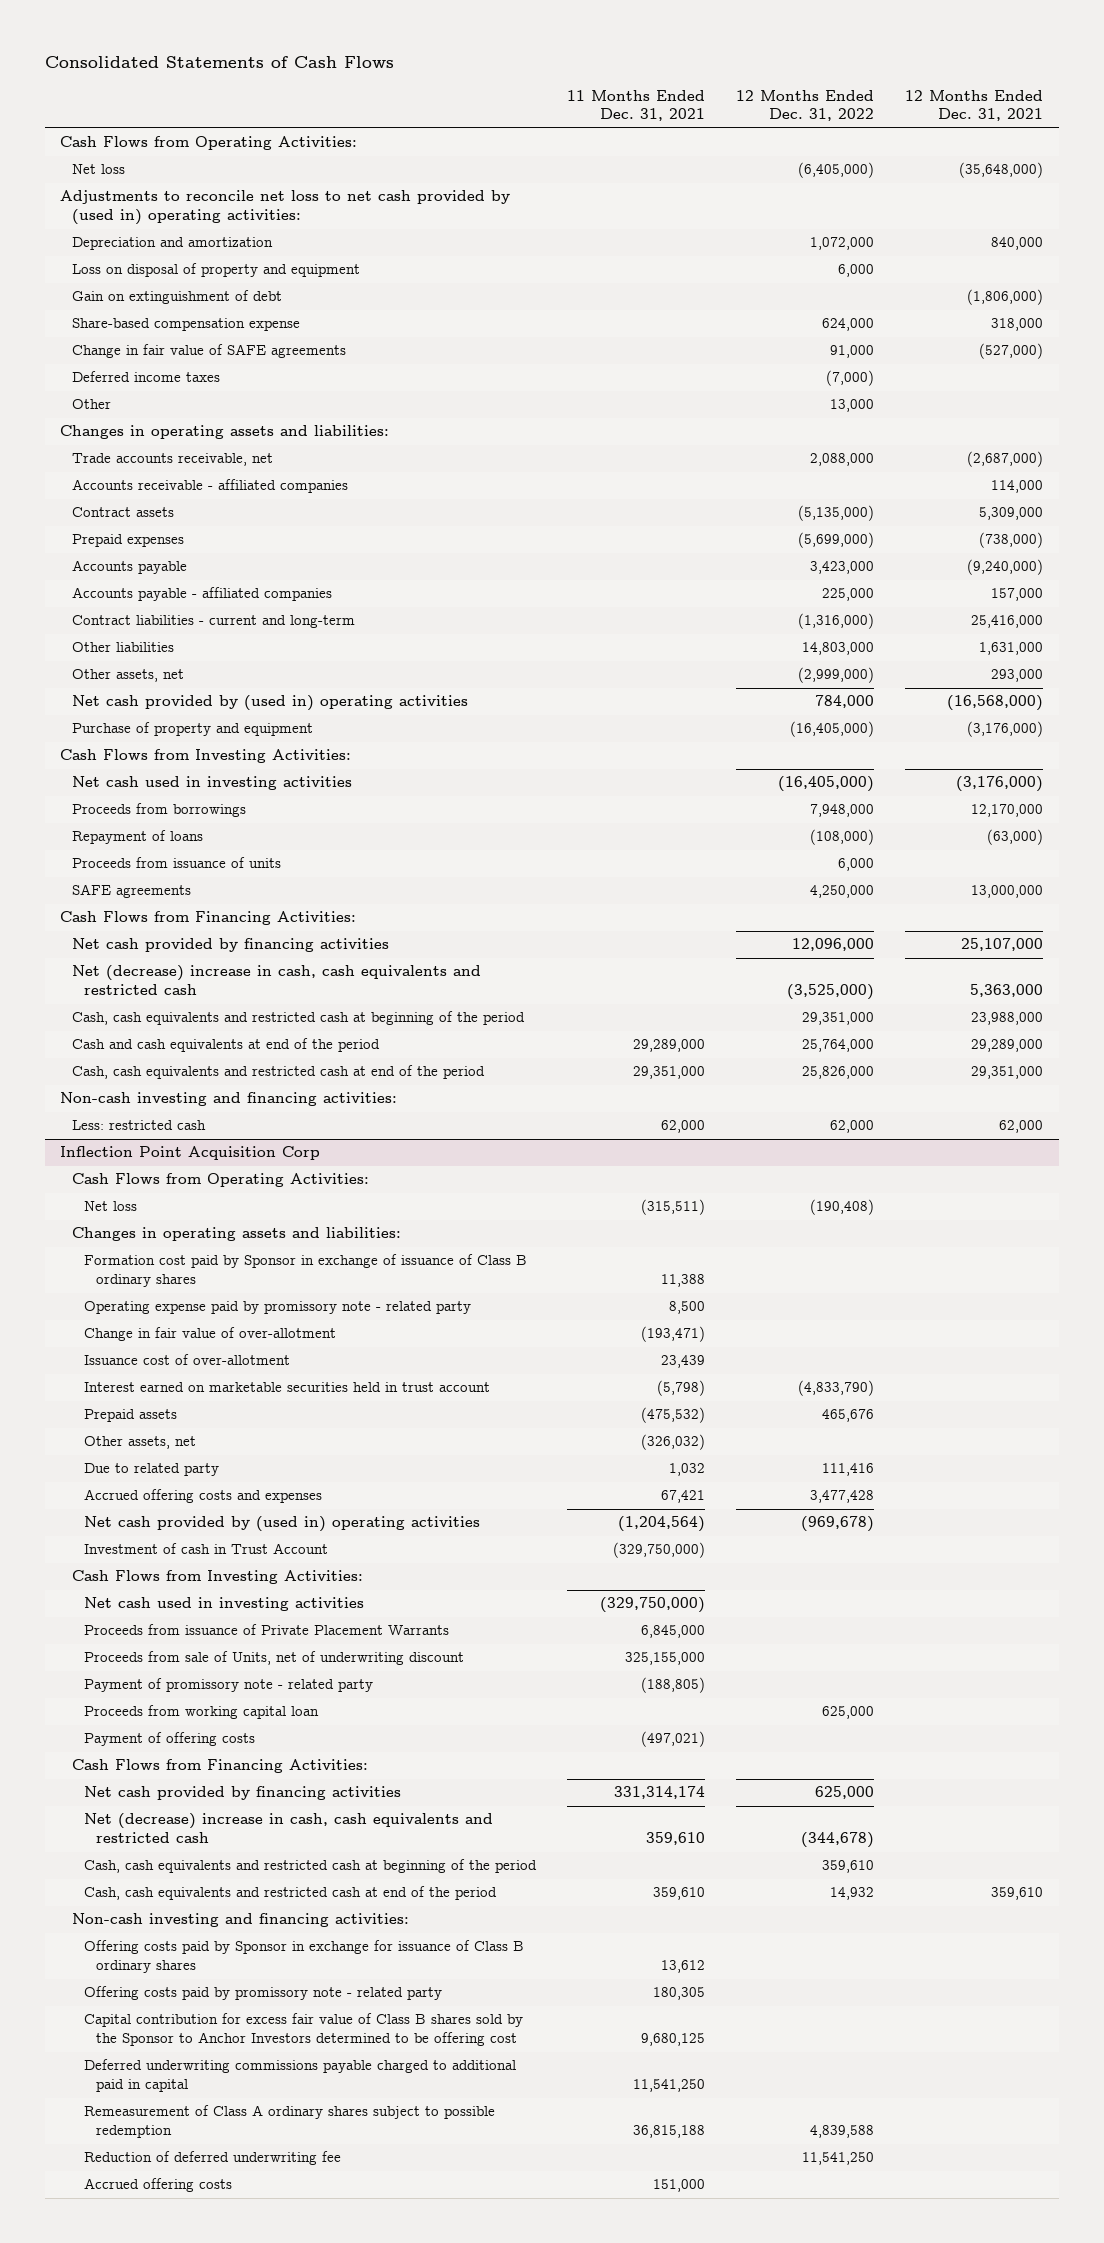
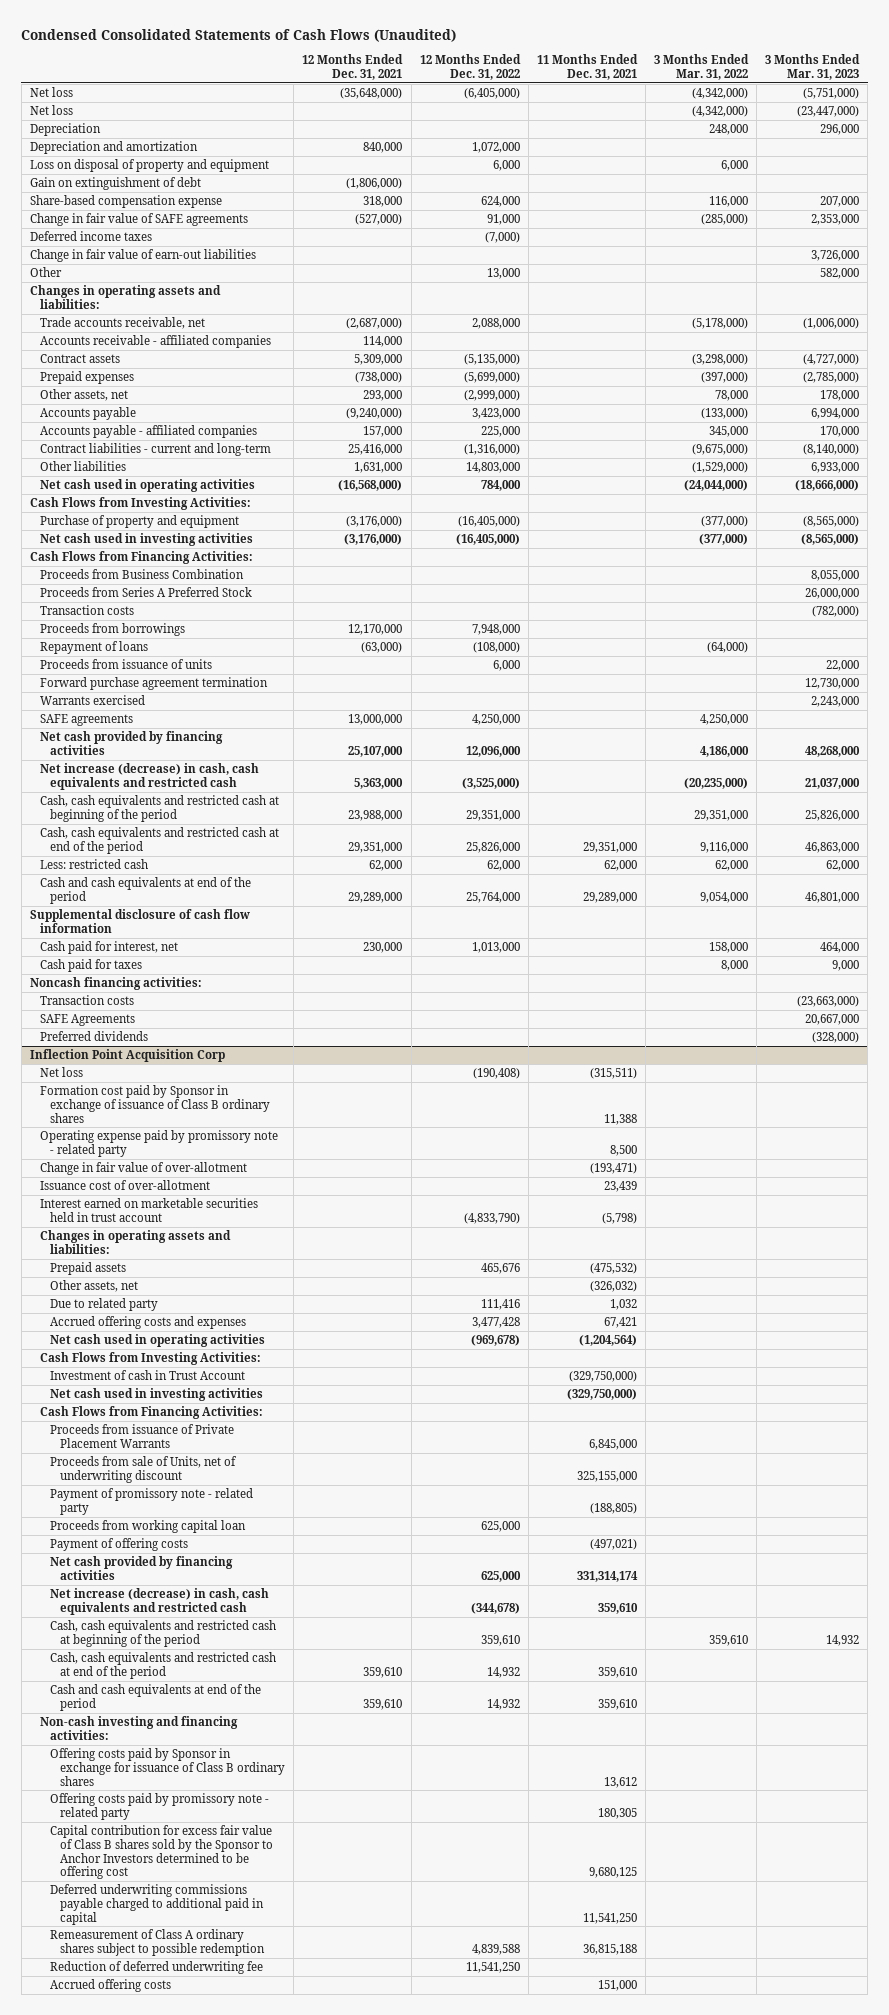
- Consolidated Statements of Cash Flows
+ Condensed Consolidated Statements of Cash Flows (Unaudited)
- | 11 Months Ended Dec. 31, 2021 | 12 Months Ended Dec. 31, 2022 | 12 Months Ended Dec. 31, 2021
+ | 12 Months Ended Dec. 31, 2021 | 12 Months Ended Dec. 31, 2022 | 11 Months Ended Dec. 31, 2021 | 3 Months Ended Mar. 31, 2022 | 3 Months Ended Mar. 31, 2023
- Cash Flows from Operating Activities:
- Adjustments to reconcile net loss to net cash provided by (used in) operating activities:
+ Net loss | | | | (4,342,000) | (23,447,000)
+ Depreciation | | | | 248,000 | 296,000
+ Change in fair value of earn-out liabilities | | | | | 3,726,000
moved up: Other assets, net | 293,000 | (2,999,000) | | 78,000 | 178,000
- Net cash provided by (used in) operating activities | | 784,000 | (16,568,000)
+ Net cash used in operating activities | (16,568,000) | 784,000 | | (24,044,000) | (18,666,000)
moved down: Purchase of property and equipment | (3,176,000) | (16,405,000) | | (377,000) | (8,565,000)
moved up: Cash Flows from Financing Activities:
+ Proceeds from Business Combination | | | | | 8,055,000
+ Proceeds from Series A Preferred Stock | | | | | 26,000,000
+ Transaction costs | | | | | (782,000)
+ Forward purchase agreement termination | | | | | 12,730,000
+ Warrants exercised | | | | | 2,243,000
- Net (decrease) increase in cash, cash equivalents and restricted cash | | (3,525,000) | 5,363,000
+ Net increase (decrease) in cash, cash equivalents and restricted cash | 5,363,000 | (3,525,000) | | (20,235,000) | 21,037,000
- Non-cash investing and financing activities:
moved down: Cash and cash equivalents at end of the period | 29,289,000 | 25,764,000 | 29,289,000 | 9,054,000 | 46,801,000
+ Supplemental disclosure of cash flow information
+ Cash paid for interest, net | 230,000 | 1,013,000 | | 158,000 | 464,000
+ Cash paid for taxes | | | | 8,000 | 9,000
+ Noncash financing activities:
+ Transaction costs | | | | | (23,663,000)
+ SAFE Agreements | | | | | 20,667,000
+ Preferred dividends | | | | | (328,000)
@ Inflection Point Acquisition Corp
- Cash Flows from Operating Activities:
moved down: Changes in operating assets and liabilities:
- Net cash provided by (used in) operating activities | (1,204,564) | (969,678) |
+ Net cash used in operating activities | | (969,678) | (1,204,564) | |
moved down: Investment of cash in Trust Account | | | (329,750,000) | |
moved up: Cash Flows from Financing Activities:
- Net (decrease) increase in cash, cash equivalents and restricted cash | 359,610 | (344,678) |
+ Net increase (decrease) in cash, cash equivalents and restricted cash | | (344,678) | 359,610 | |
+ Cash and cash equivalents at end of the period | 359,610 | 14,932 | 359,610 | |

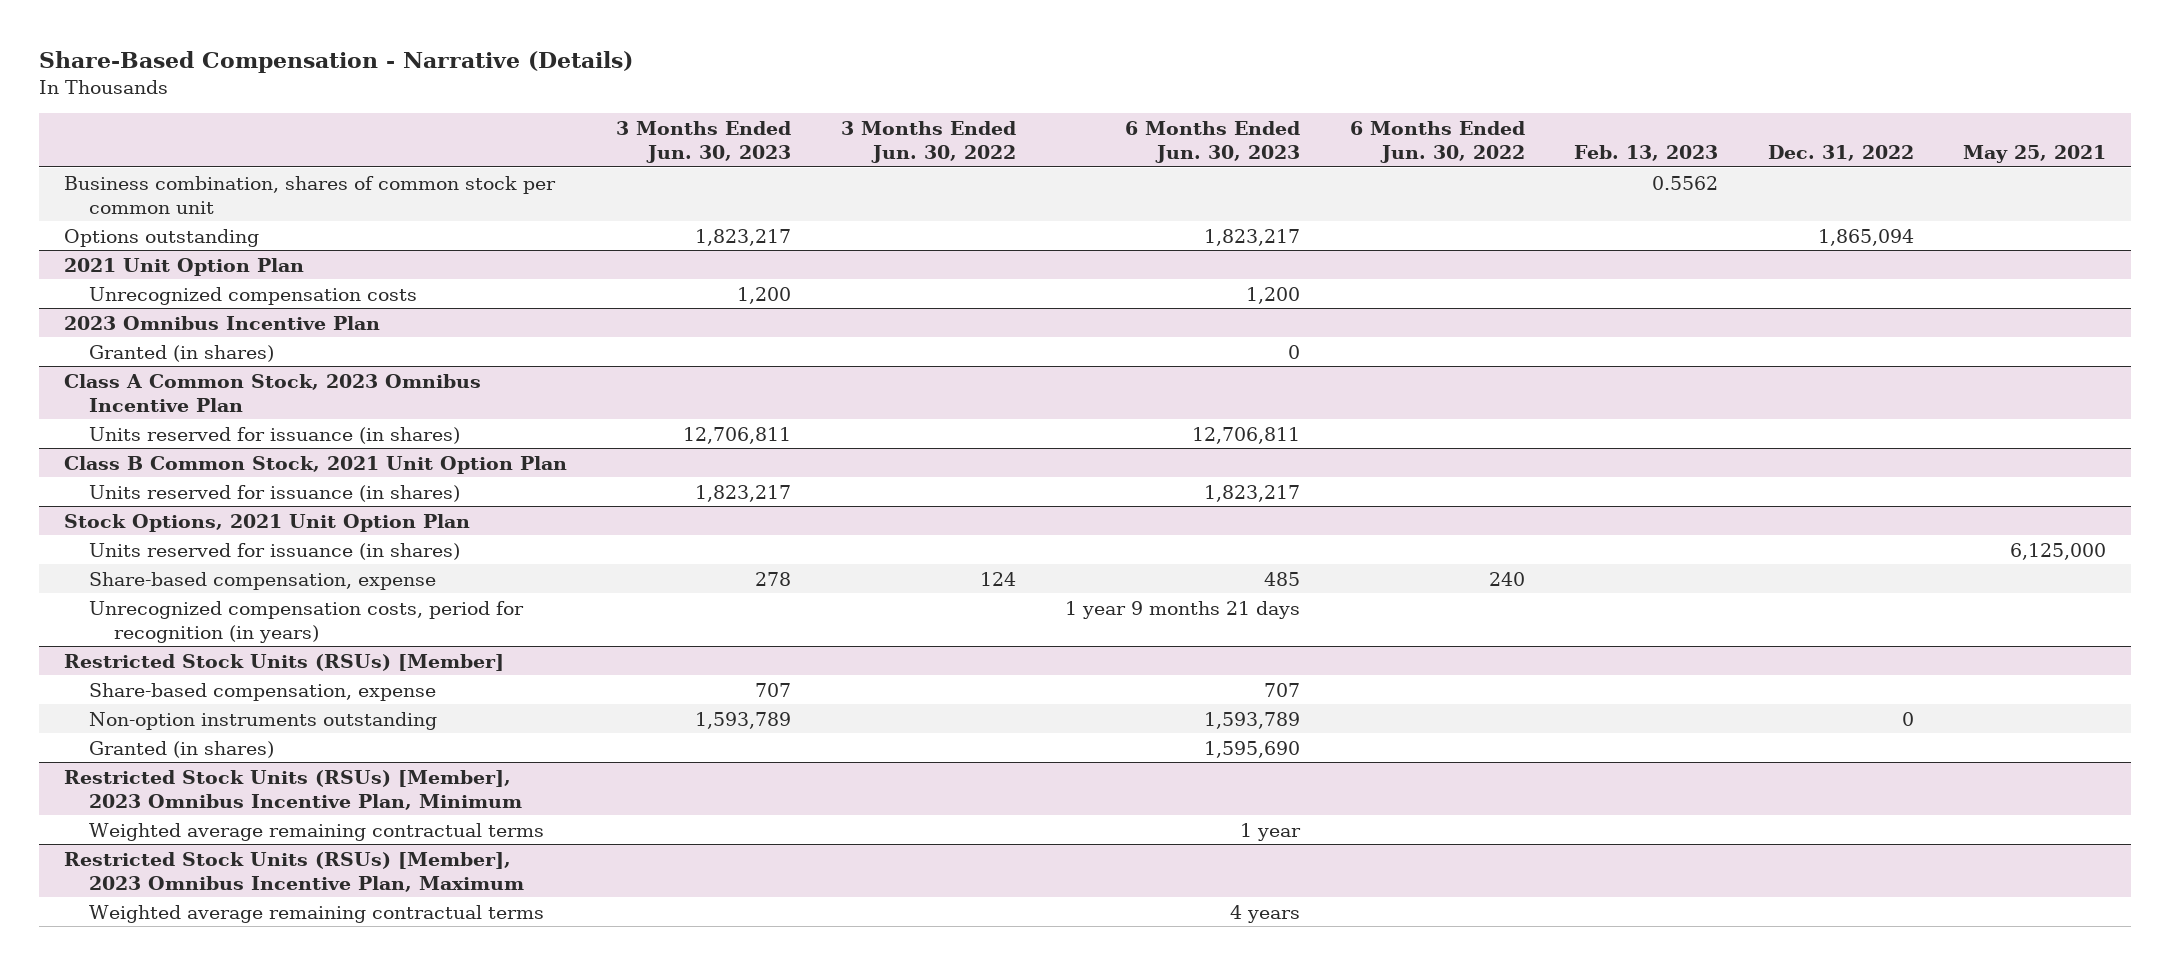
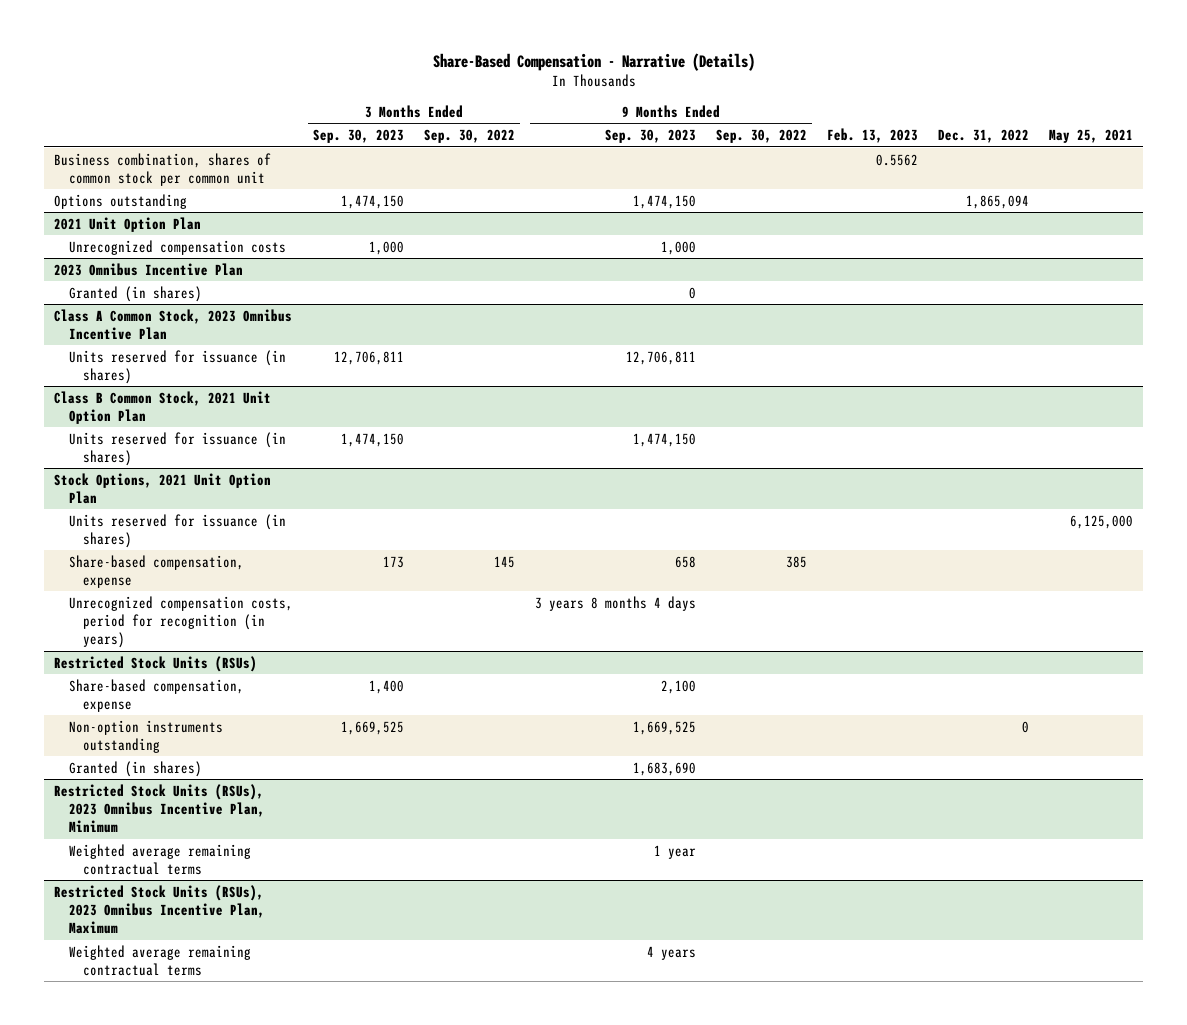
- | 3 Months Ended Jun. 30, 2023 | 3 Months Ended Jun. 30, 2022 | 6 Months Ended Jun. 30, 2023 | 6 Months Ended Jun. 30, 2022 | Feb. 13, 2023 | Dec. 31, 2022 | May 25, 2021
+ | 3 Months Ended Sep. 30, 2023 | 3 Months Ended Sep. 30, 2022 | 9 Months Ended Sep. 30, 2023 | 9 Months Ended Sep. 30, 2022 | Feb. 13, 2023 | Dec. 31, 2022 | May 25, 2021
- Restricted Stock Units (RSUs) [Member]
+ Restricted Stock Units (RSUs)
- Restricted Stock Units (RSUs) [Member], 2023 Omnibus Incentive Plan, Minimum
+ Restricted Stock Units (RSUs), 2023 Omnibus Incentive Plan, Minimum
- Restricted Stock Units (RSUs) [Member], 2023 Omnibus Incentive Plan, Maximum
+ Restricted Stock Units (RSUs), 2023 Omnibus Incentive Plan, Maximum

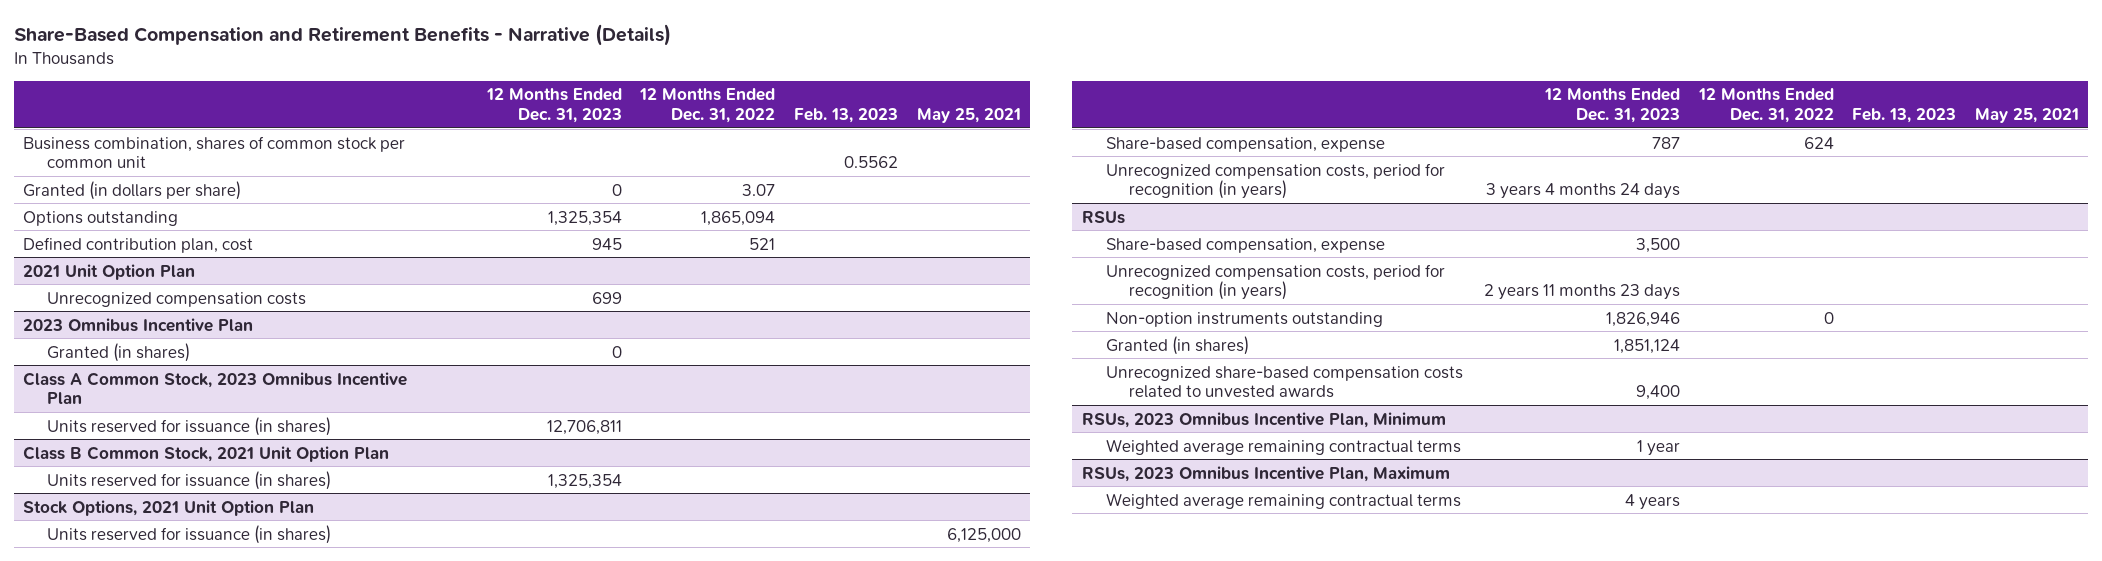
- Share-Based Compensation - Narrative (Details)
+ Share-Based Compensation and Retirement Benefits - Narrative (Details)
- | 3 Months Ended Sep. 30, 2023 | 3 Months Ended Sep. 30, 2022 | 9 Months Ended Sep. 30, 2023 | 9 Months Ended Sep. 30, 2022 | Feb. 13, 2023 | Dec. 31, 2022 | May 25, 2021
+ | 12 Months Ended Dec. 31, 2023 | 12 Months Ended Dec. 31, 2022 | Feb. 13, 2023 | May 25, 2021
+ Granted (in dollars per share) | 0 | 3.07 | |
+ Defined contribution plan, cost | 945 | 521 | |
- Restricted Stock Units (RSUs)
+ RSUs
+ Unrecognized compensation costs, period for recognition (in years) | 2 years 11 months 23 days | | |
- Restricted Stock Units (RSUs), 2023 Omnibus Incentive Plan, Minimum
+ Unrecognized share-based compensation costs related to unvested awards | 9,400 | | |
+ RSUs, 2023 Omnibus Incentive Plan, Minimum
- Restricted Stock Units (RSUs), 2023 Omnibus Incentive Plan, Maximum
+ RSUs, 2023 Omnibus Incentive Plan, Maximum

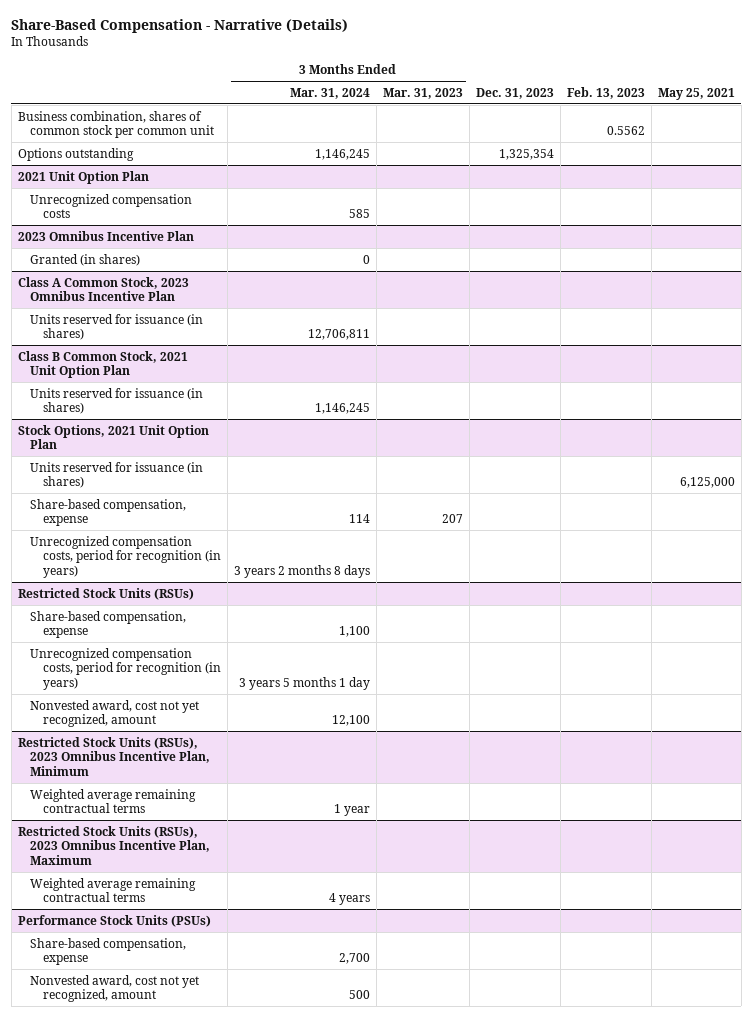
- Share-Based Compensation and Retirement Benefits - Narrative (Details)
+ Share-Based Compensation - Narrative (Details)
- | 12 Months Ended Dec. 31, 2023 | 12 Months Ended Dec. 31, 2022 | Feb. 13, 2023 | May 25, 2021
+ | 3 Months Ended Mar. 31, 2024 | 3 Months Ended Mar. 31, 2023 | Dec. 31, 2023 | Feb. 13, 2023 | May 25, 2021
- Granted (in dollars per share) | 0 | 3.07 | |
- Defined contribution plan, cost | 945 | 521 | |
- RSUs
+ Restricted Stock Units (RSUs)
- Non-option instruments outstanding | 1,826,946 | 0 | |
- Granted (in shares) | 1,851,124 | | |
- Unrecognized share-based compensation costs related to unvested awards | 9,400 | | |
- RSUs, 2023 Omnibus Incentive Plan, Minimum
+ Nonvested award, cost not yet recognized, amount | 12,100 | | | |
+ Restricted Stock Units (RSUs), 2023 Omnibus Incentive Plan, Minimum
- RSUs, 2023 Omnibus Incentive Plan, Maximum
+ Restricted Stock Units (RSUs), 2023 Omnibus Incentive Plan, Maximum
+ Performance Stock Units (PSUs)
+ Share-based compensation, expense | 2,700 | | | |
+ Nonvested award, cost not yet recognized, amount | 500 | | | |

